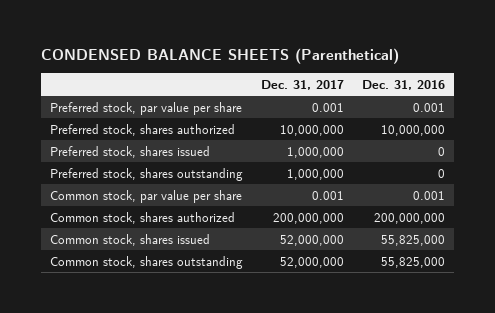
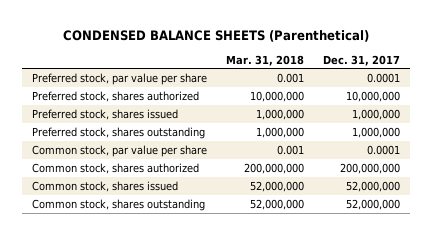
- | Dec. 31, 2017 | Dec. 31, 2016
+ | Mar. 31, 2018 | Dec. 31, 2017
- Preferred stock, par value per share | 0.001 | 0.001
+ Preferred stock, par value per share | 0.001 | 0.0001
- Common stock, par value per share | 0.001 | 0.001
+ Common stock, par value per share | 0.001 | 0.0001

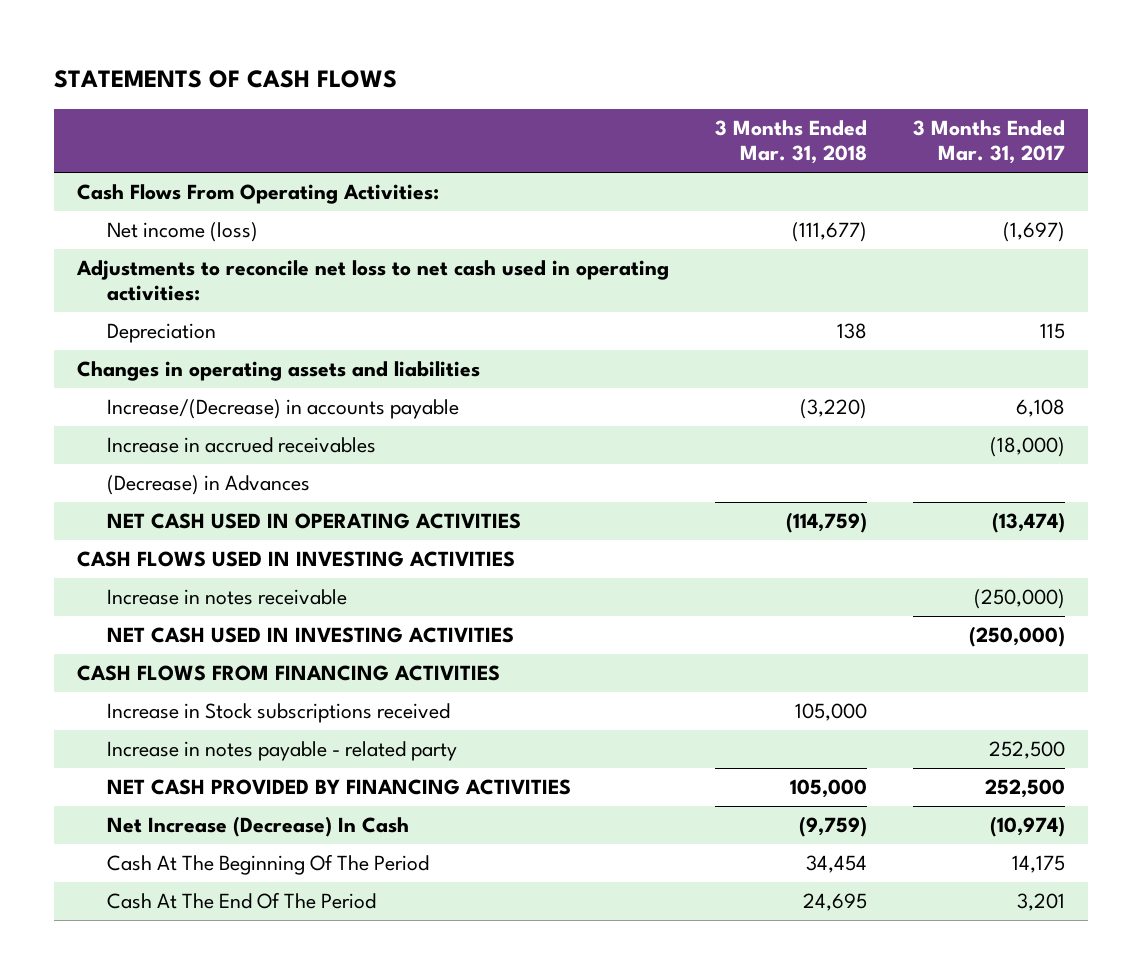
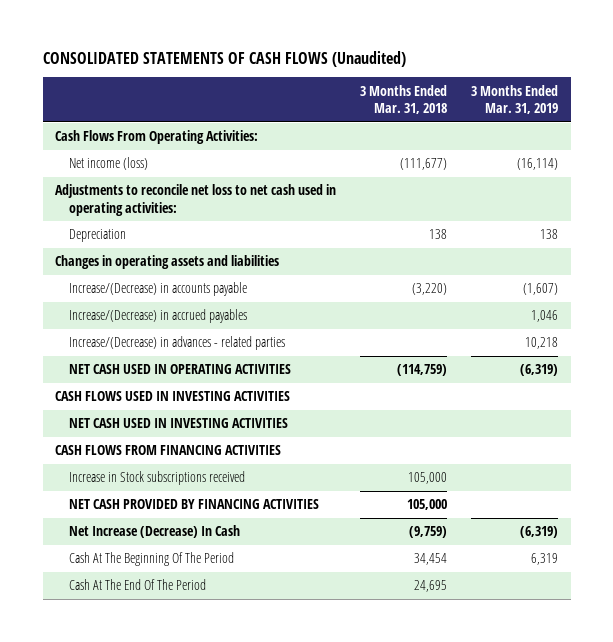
- STATEMENTS OF CASH FLOWS
+ CONSOLIDATED STATEMENTS OF CASH FLOWS (Unaudited)
- | 3 Months Ended Mar. 31, 2018 | 3 Months Ended Mar. 31, 2017
+ | 3 Months Ended Mar. 31, 2018 | 3 Months Ended Mar. 31, 2019
- Increase in accrued receivables | | (18,000)
- (Decrease) in Advances
+ Increase/(Decrease) in accrued payables | | 1,046
+ Increase/(Decrease) in advances - related parties | | 10,218
- Increase in notes receivable | | (250,000)
- Increase in notes payable - related party | | 252,500

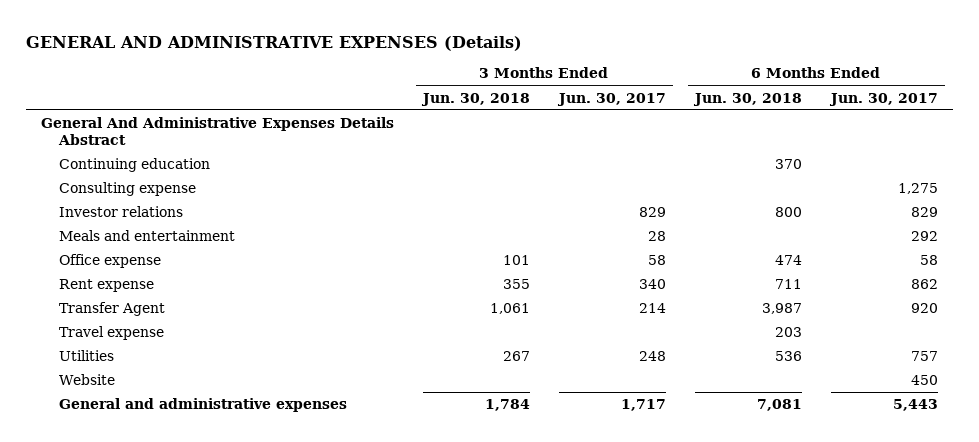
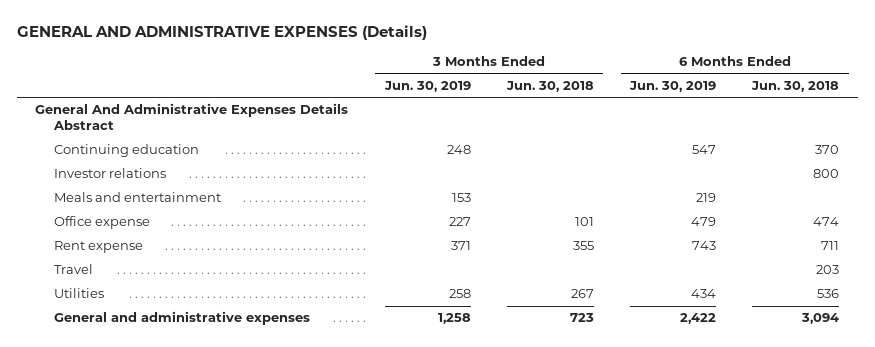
- | 3 Months Ended Jun. 30, 2018 | 3 Months Ended Jun. 30, 2017 | 6 Months Ended Jun. 30, 2018 | 6 Months Ended Jun. 30, 2017
+ | 3 Months Ended Jun. 30, 2019 | 3 Months Ended Jun. 30, 2018 | 6 Months Ended Jun. 30, 2019 | 6 Months Ended Jun. 30, 2018
- Consulting expense | | | | 1,275
- Transfer Agent | 1,061 | 214 | 3,987 | 920
- Travel expense | | | 203 |
+ Travel | | | | 203
- Website | | | | 450
- General and administrative expenses | 1,784 | 1,717 | 7,081 | 5,443
+ General and administrative expenses | 1,258 | 723 | 2,422 | 3,094

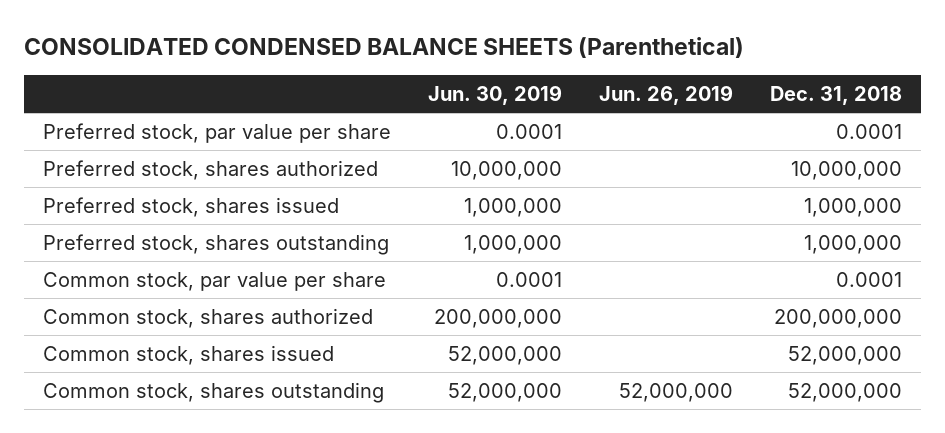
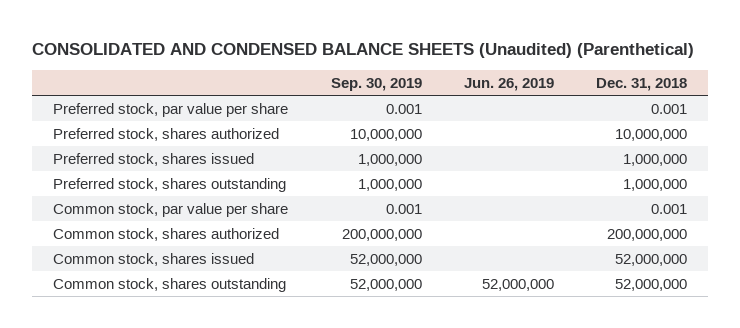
- CONSOLIDATED CONDENSED BALANCE SHEETS (Parenthetical)
+ CONSOLIDATED AND CONDENSED BALANCE SHEETS (Unaudited) (Parenthetical)
- | Jun. 30, 2019 | Jun. 26, 2019 | Dec. 31, 2018
+ | Sep. 30, 2019 | Jun. 26, 2019 | Dec. 31, 2018
- Preferred stock, par value per share | 0.0001 | | 0.0001
+ Preferred stock, par value per share | 0.001 | | 0.001
- Common stock, par value per share | 0.0001 | | 0.0001
+ Common stock, par value per share | 0.001 | | 0.001

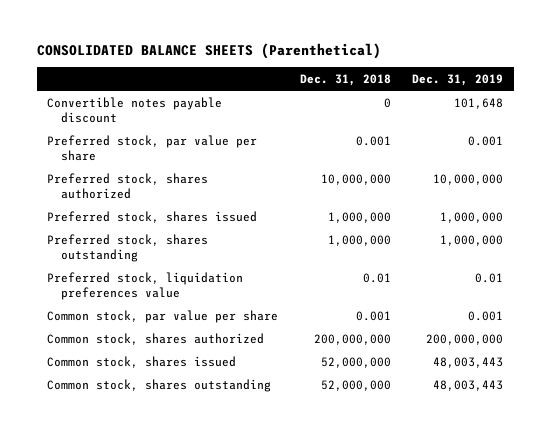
- CONSOLIDATED AND CONDENSED BALANCE SHEETS (Unaudited) (Parenthetical)
+ CONSOLIDATED BALANCE SHEETS (Parenthetical)
- | Sep. 30, 2019 | Jun. 26, 2019 | Dec. 31, 2018
+ | Dec. 31, 2018 | Dec. 31, 2019
+ Convertible notes payable discount | 0 | 101,648
+ Preferred stock, liquidation preferences value | 0.01 | 0.01

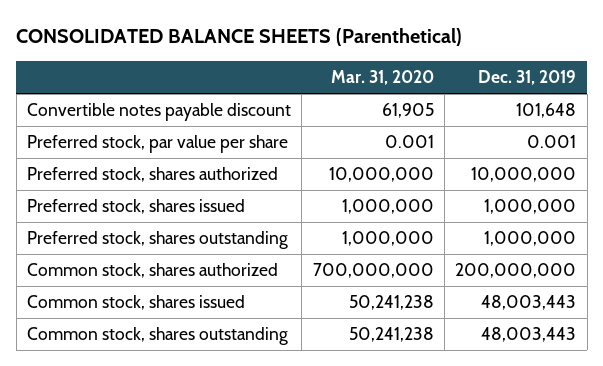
- | Dec. 31, 2018 | Dec. 31, 2019
+ | Mar. 31, 2020 | Dec. 31, 2019
- Preferred stock, liquidation preferences value | 0.01 | 0.01
- Common stock, par value per share | 0.001 | 0.001

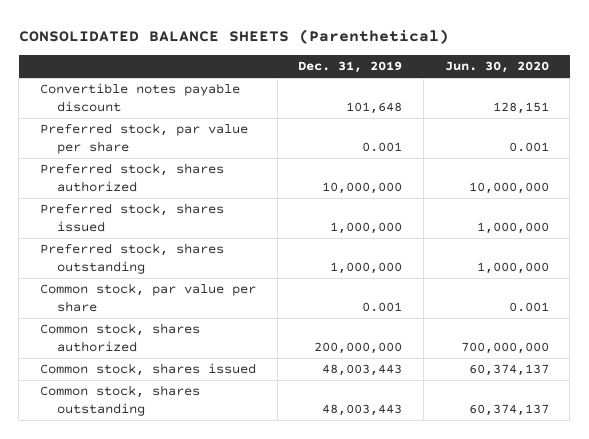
- | Mar. 31, 2020 | Dec. 31, 2019
+ | Dec. 31, 2019 | Jun. 30, 2020
+ Common stock, par value per share | 0.001 | 0.001

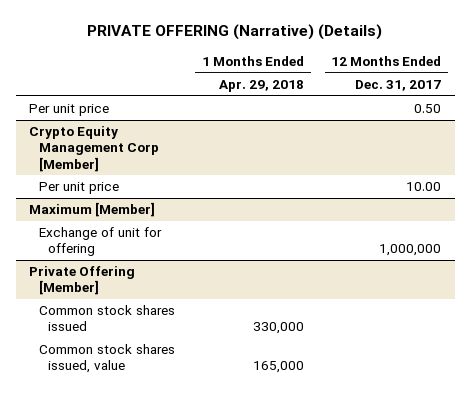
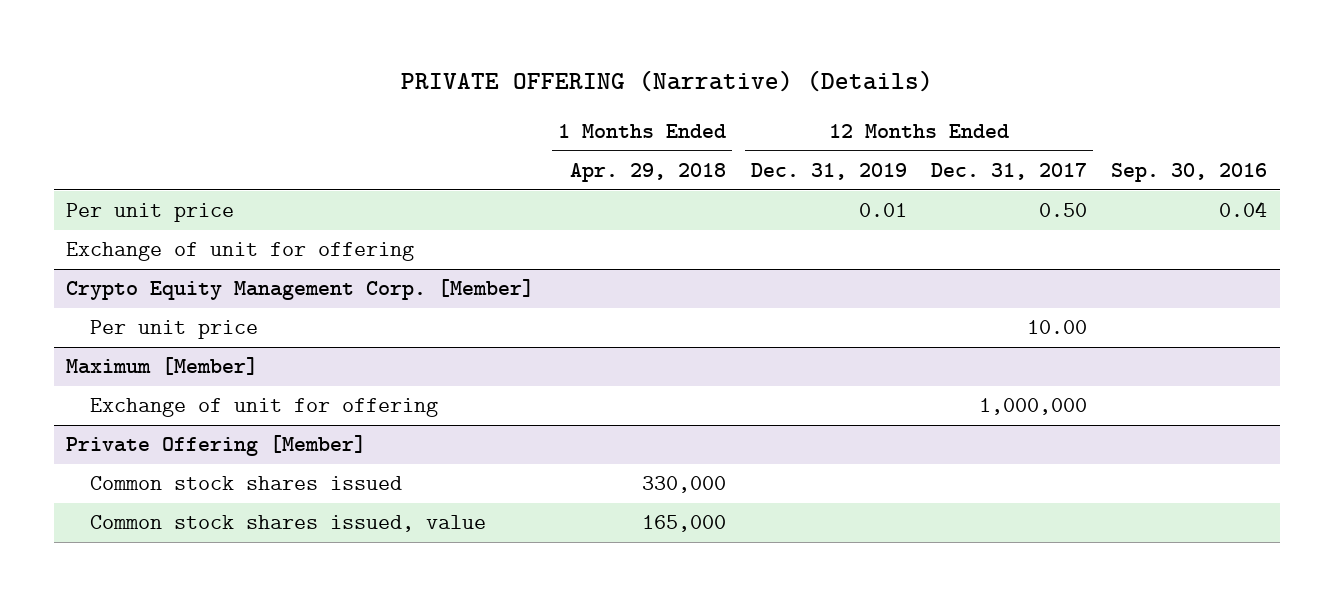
- | 1 Months Ended Apr. 29, 2018 | 12 Months Ended Dec. 31, 2017
+ | 1 Months Ended Apr. 29, 2018 | 12 Months Ended Dec. 31, 2019 | 12 Months Ended Dec. 31, 2017 | Sep. 30, 2016
- Crypto Equity Management Corp [Member]
+ Exchange of unit for offering
+ Crypto Equity Management Corp. [Member]

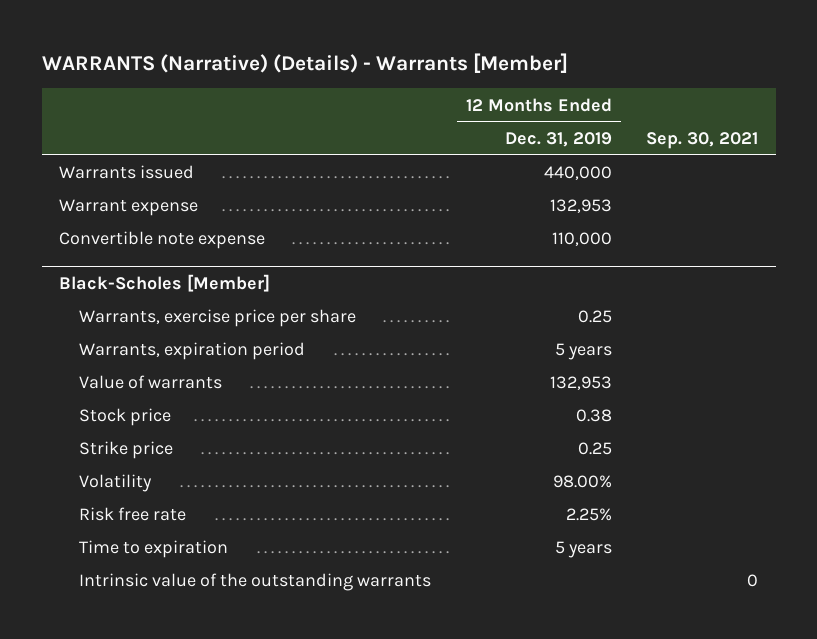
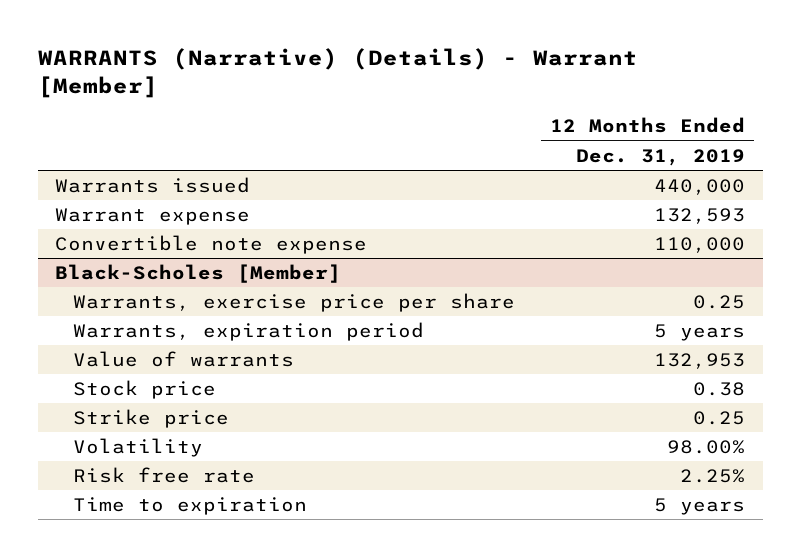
- WARRANTS (Narrative) (Details) - Warrants [Member]
+ WARRANTS (Narrative) (Details) - Warrant [Member]
- | 12 Months Ended Dec. 31, 2019 | Sep. 30, 2021
+ | 12 Months Ended Dec. 31, 2019
- Warrant expense | 132,953 |
+ Warrant expense | 132,593
@ Black-Scholes [Member]
- Intrinsic value of the outstanding warrants | | 0

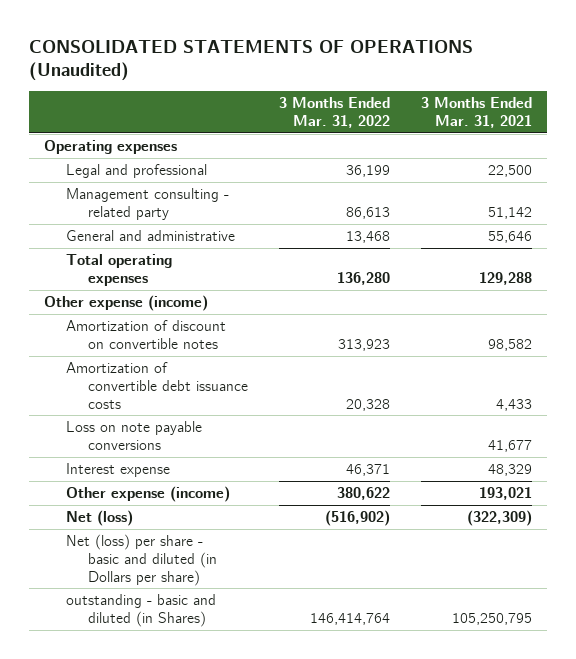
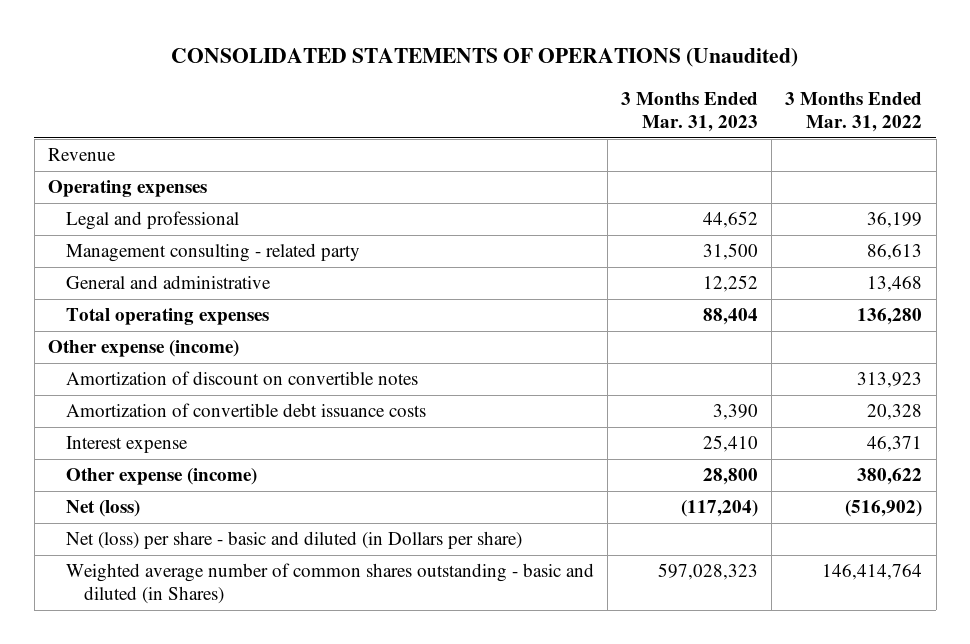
- | 3 Months Ended Mar. 31, 2022 | 3 Months Ended Mar. 31, 2021
+ | 3 Months Ended Mar. 31, 2023 | 3 Months Ended Mar. 31, 2022
+ Revenue
- Loss on note payable conversions | | 41,677
- outstanding - basic and diluted (in Shares) | 146,414,764 | 105,250,795
+ Weighted average number of common shares outstanding - basic and diluted (in Shares) | 597,028,323 | 146,414,764

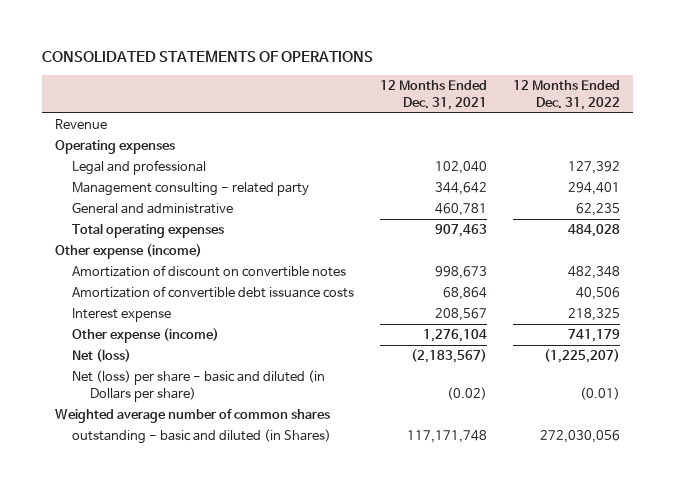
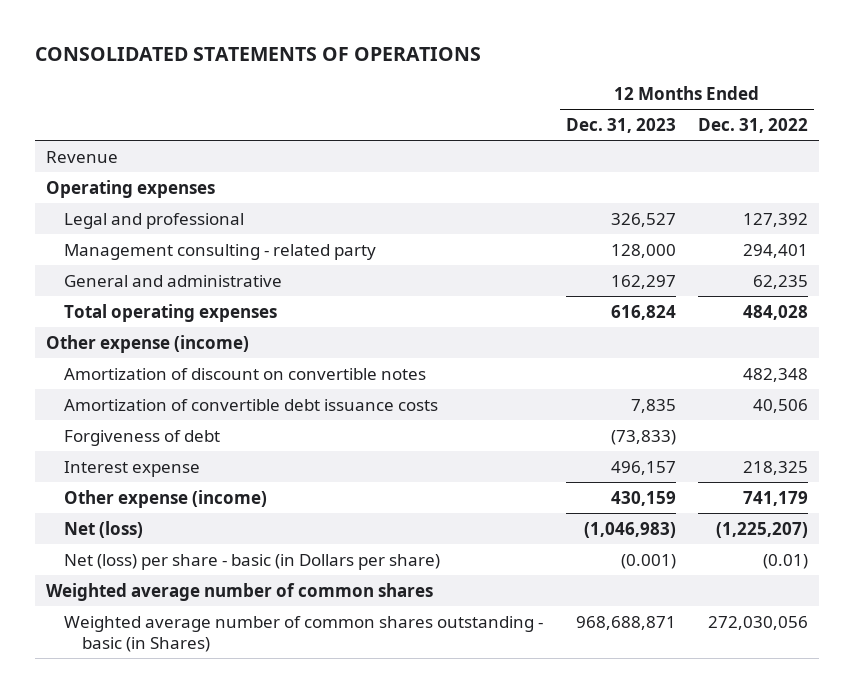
- | 12 Months Ended Dec. 31, 2021 | 12 Months Ended Dec. 31, 2022
+ | 12 Months Ended Dec. 31, 2023 | 12 Months Ended Dec. 31, 2022
+ Forgiveness of debt | (73,833) |
- Net (loss) per share - basic and diluted (in Dollars per share) | (0.02) | (0.01)
+ Net (loss) per share - basic (in Dollars per share) | (0.001) | (0.01)
- outstanding - basic and diluted (in Shares) | 117,171,748 | 272,030,056
+ Weighted average number of common shares outstanding - basic (in Shares) | 968,688,871 | 272,030,056

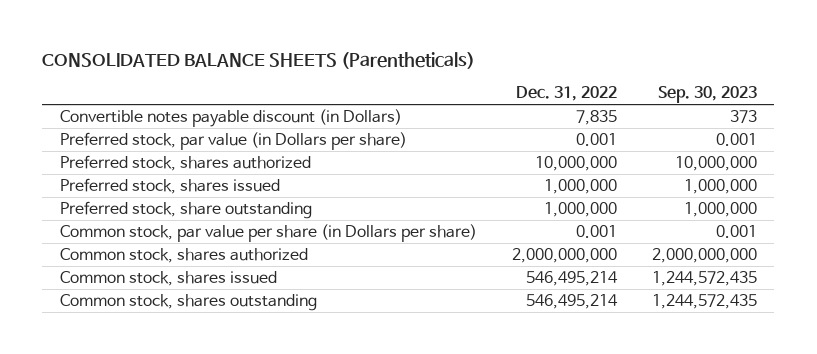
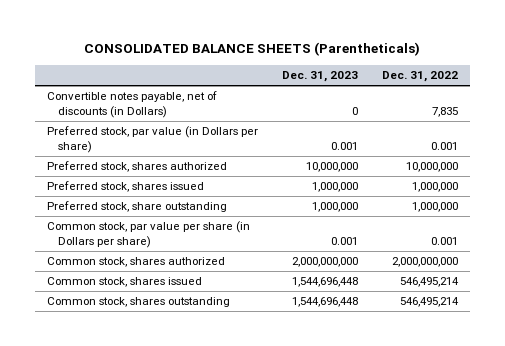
- | Dec. 31, 2022 | Sep. 30, 2023
+ | Dec. 31, 2023 | Dec. 31, 2022
- Convertible notes payable discount (in Dollars) | 7,835 | 373
+ Convertible notes payable, net of discounts (in Dollars) | 0 | 7,835

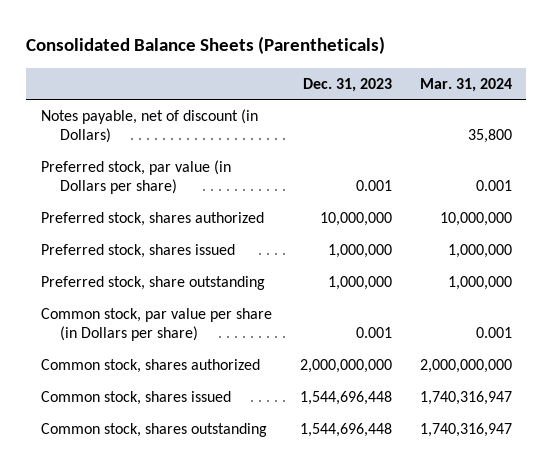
- CONSOLIDATED BALANCE SHEETS (Parentheticals)
+ Consolidated Balance Sheets (Parentheticals)
- | Dec. 31, 2023 | Dec. 31, 2022
+ | Dec. 31, 2023 | Mar. 31, 2024
- Convertible notes payable, net of discounts (in Dollars) | 0 | 7,835
+ Notes payable, net of discount (in Dollars) | | 35,800

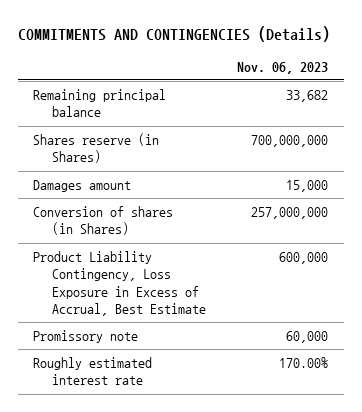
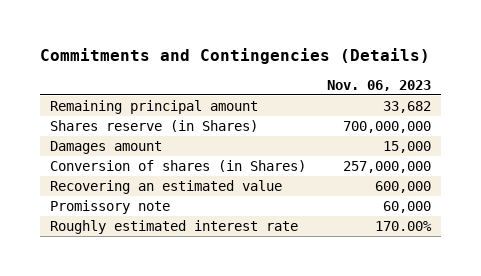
- COMMITMENTS AND CONTINGENCIES (Details)
+ Commitments and Contingencies (Details)
- Remaining principal balance | 33,682
+ Remaining principal amount | 33,682
- Product Liability Contingency, Loss Exposure in Excess of Accrual, Best Estimate | 600,000
+ Recovering an estimated value | 600,000

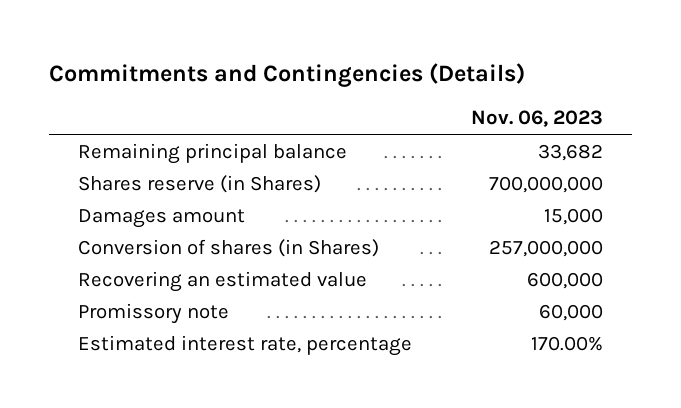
- Remaining principal amount | 33,682
+ Remaining principal balance | 33,682
- Roughly estimated interest rate | 170.00%
+ Estimated interest rate, percentage | 170.00%

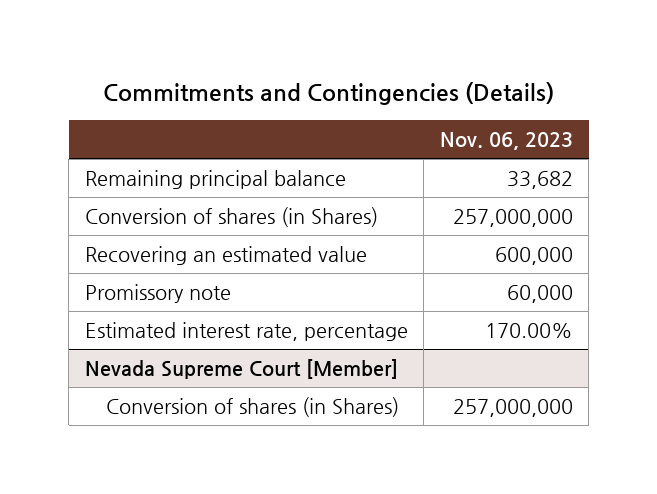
- Shares reserve (in Shares) | 700,000,000
- Damages amount | 15,000
+ Nevada Supreme Court [Member]
+ Conversion of shares (in Shares) | 257,000,000

